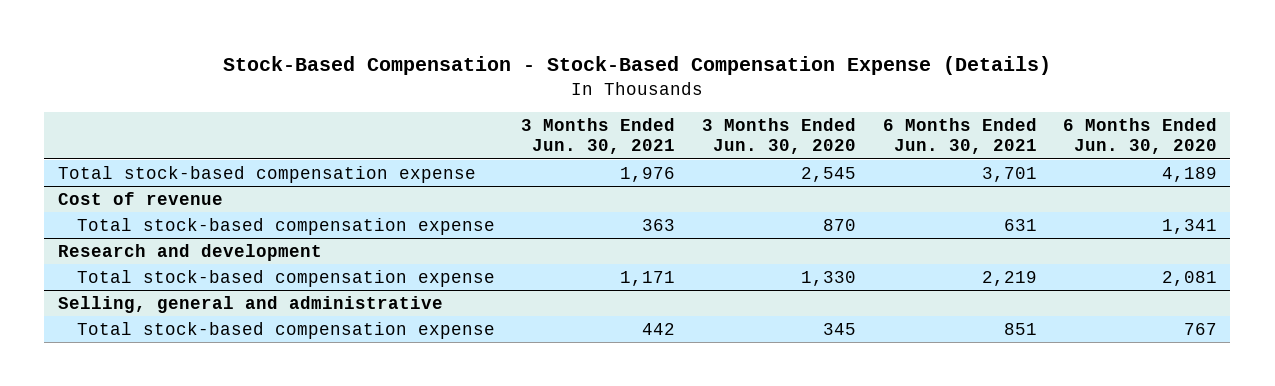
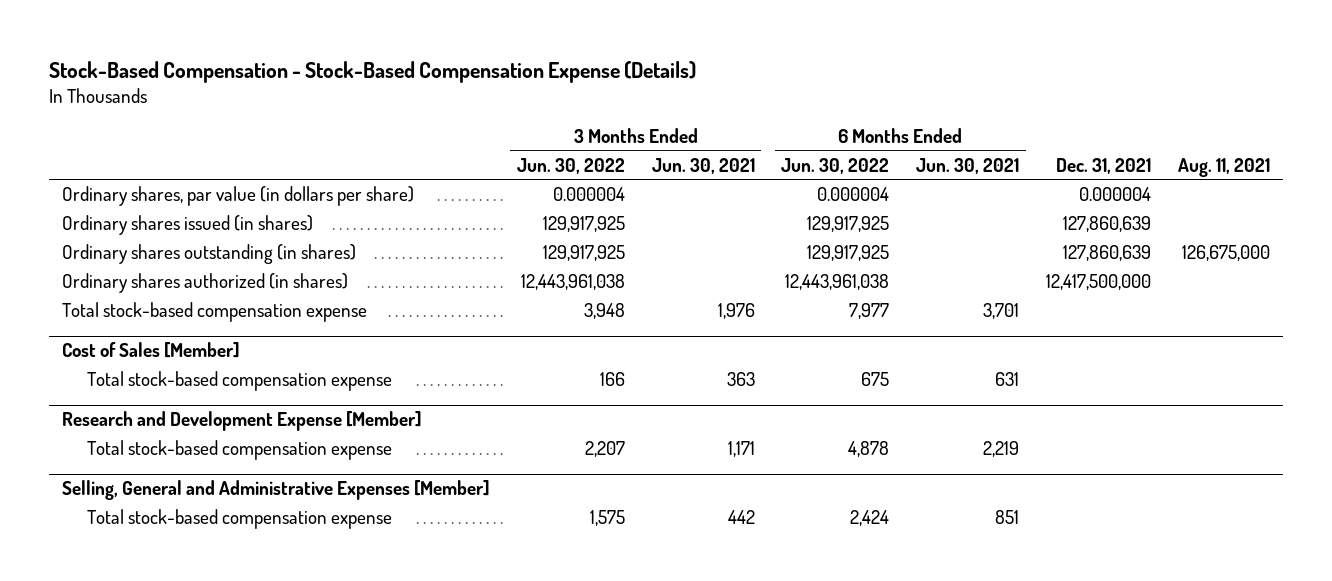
- | 3 Months Ended Jun. 30, 2021 | 3 Months Ended Jun. 30, 2020 | 6 Months Ended Jun. 30, 2021 | 6 Months Ended Jun. 30, 2020
+ | 3 Months Ended Jun. 30, 2022 | 3 Months Ended Jun. 30, 2021 | 6 Months Ended Jun. 30, 2022 | 6 Months Ended Jun. 30, 2021 | Dec. 31, 2021 | Aug. 11, 2021
+ Ordinary shares, par value (in dollars per share) | 0.000004 | | 0.000004 | | 0.000004 |
+ Ordinary shares issued (in shares) | 129,917,925 | | 129,917,925 | | 127,860,639 |
+ Ordinary shares outstanding (in shares) | 129,917,925 | | 129,917,925 | | 127,860,639 | 126,675,000
+ Ordinary shares authorized (in shares) | 12,443,961,038 | | 12,443,961,038 | | 12,417,500,000 |
- Cost of revenue
+ Cost of Sales [Member]
- Research and development
+ Research and Development Expense [Member]
- Selling, general and administrative
+ Selling, General and Administrative Expenses [Member]

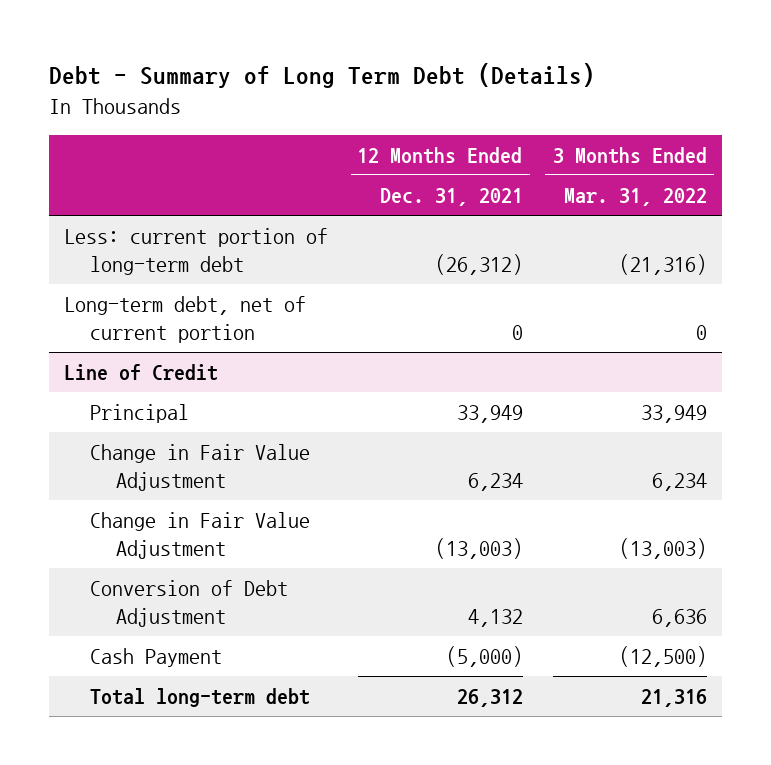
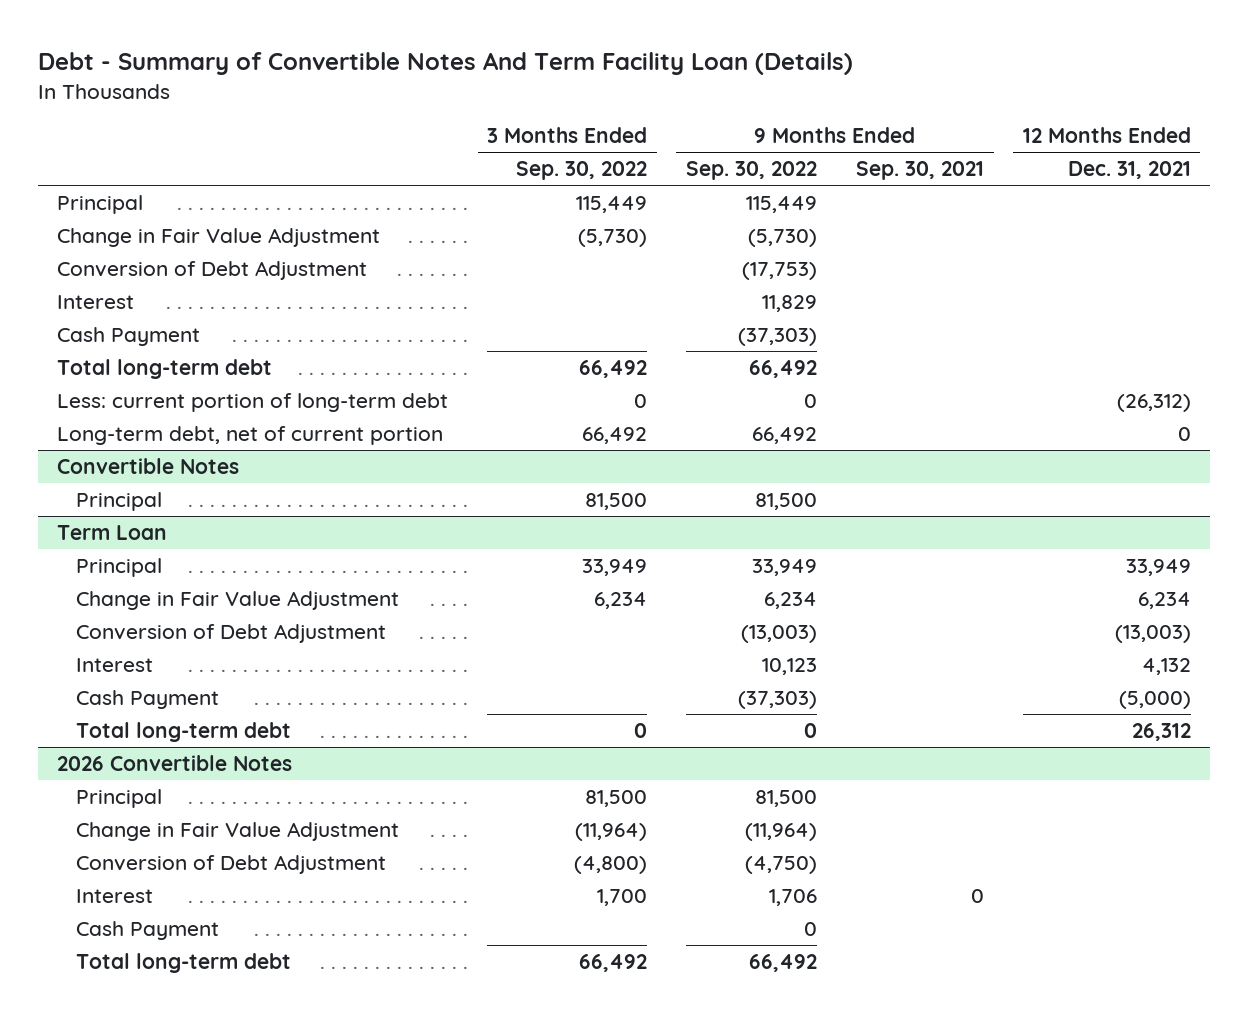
- Debt - Summary of Long Term Debt (Details)
+ Debt - Summary of Convertible Notes And Term Facility Loan (Details)
- | 12 Months Ended Dec. 31, 2021 | 3 Months Ended Mar. 31, 2022
+ | 3 Months Ended Sep. 30, 2022 | 9 Months Ended Sep. 30, 2022 | 9 Months Ended Sep. 30, 2021 | 12 Months Ended Dec. 31, 2021
+ Principal | 115,449 | 115,449 | |
+ Change in Fair Value Adjustment | (5,730) | (5,730) | |
+ Conversion of Debt Adjustment | | (17,753) | |
+ Interest | | 11,829 | |
+ Cash Payment | | (37,303) | |
+ Total long-term debt | 66,492 | 66,492 | |
- Line of Credit
+ Convertible Notes
+ Principal | 81,500 | 81,500 | |
+ Term Loan
- Change in Fair Value Adjustment | (13,003) | (13,003)
- Conversion of Debt Adjustment | 4,132 | 6,636
+ Conversion of Debt Adjustment | | (13,003) | | (13,003)
+ Interest | | 10,123 | | 4,132
+ 2026 Convertible Notes
+ Principal | 81,500 | 81,500 | |
+ Change in Fair Value Adjustment | (11,964) | (11,964) | |
+ Conversion of Debt Adjustment | (4,800) | (4,750) | |
+ Interest | 1,700 | 1,706 | 0 |
+ Cash Payment | | 0 | |
+ Total long-term debt | 66,492 | 66,492 | |

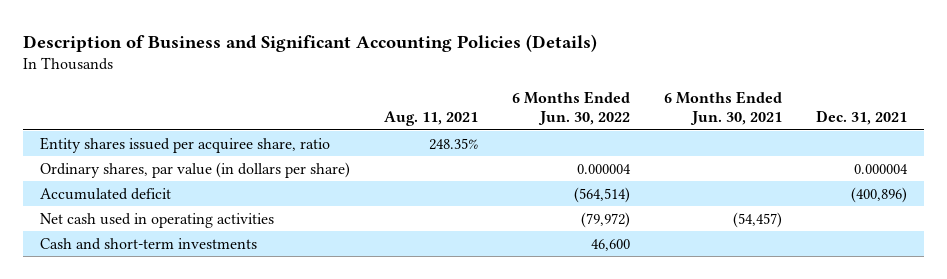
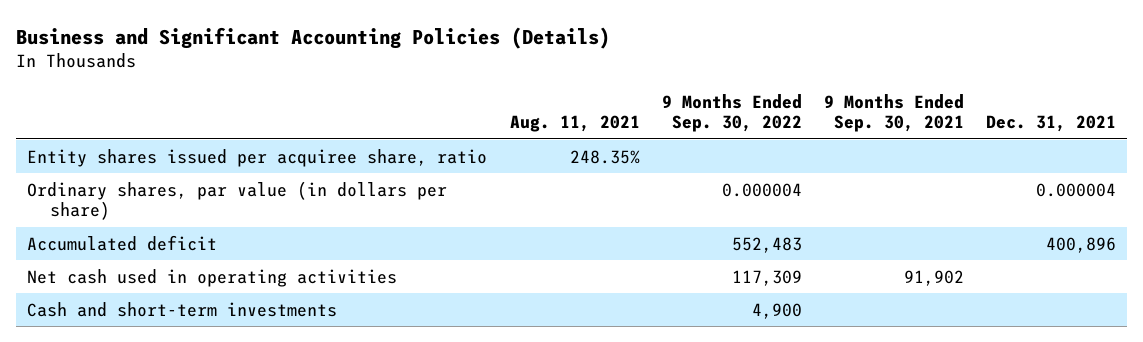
- Description of Business and Significant Accounting Policies (Details)
+ Business and Significant Accounting Policies (Details)
- | Aug. 11, 2021 | 6 Months Ended Jun. 30, 2022 | 6 Months Ended Jun. 30, 2021 | Dec. 31, 2021
+ | Aug. 11, 2021 | 9 Months Ended Sep. 30, 2022 | 9 Months Ended Sep. 30, 2021 | Dec. 31, 2021
- Accumulated deficit | | (564,514) | | (400,896)
+ Accumulated deficit | | 552,483 | | 400,896

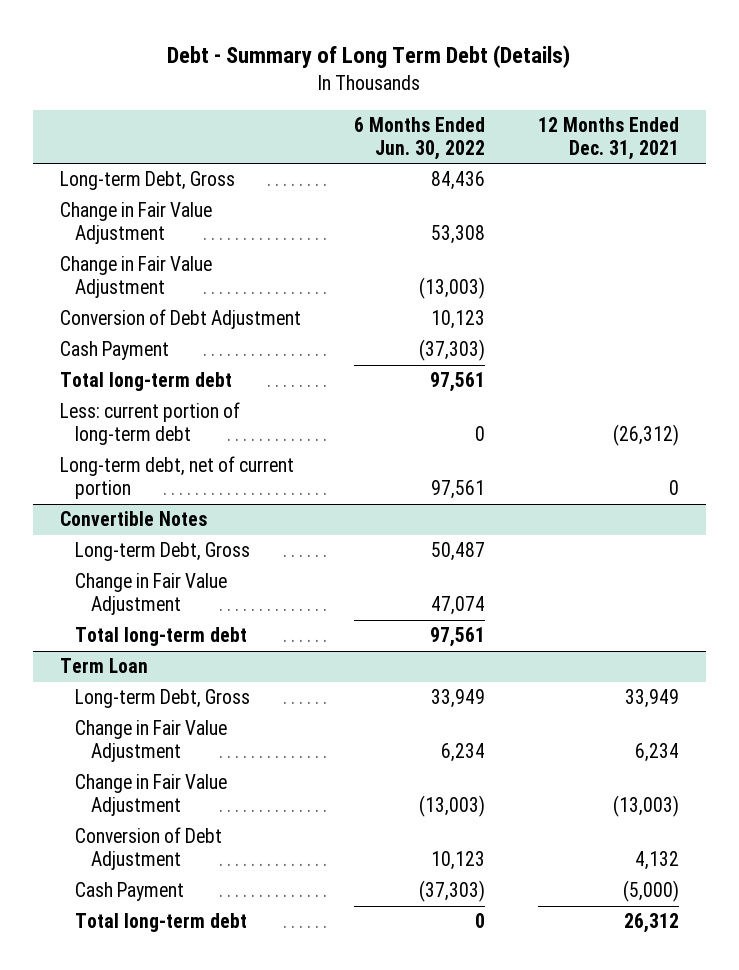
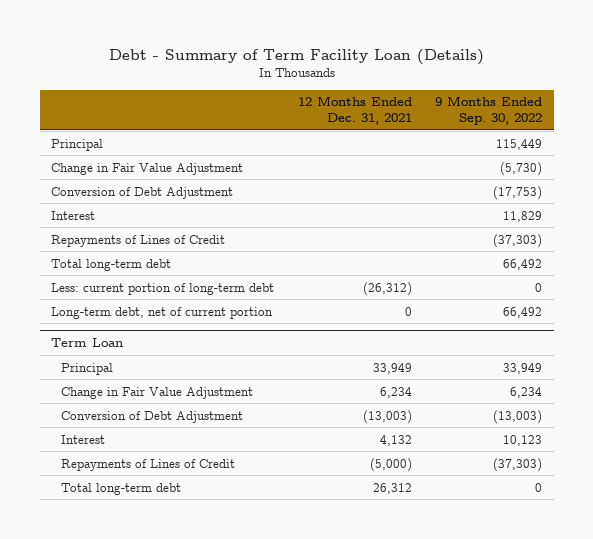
- Debt - Summary of Long Term Debt (Details)
+ Debt - Summary of Term Facility Loan (Details)
- | 6 Months Ended Jun. 30, 2022 | 12 Months Ended Dec. 31, 2021
+ | 12 Months Ended Dec. 31, 2021 | 9 Months Ended Sep. 30, 2022
- Long-term Debt, Gross | 84,436 |
- Change in Fair Value Adjustment | 53,308 |
+ Principal | | 115,449
- Cash Payment | (37,303) |
+ Interest | | 11,829
+ Repayments of Lines of Credit | | (37,303)
- Convertible Notes
- Long-term Debt, Gross | 50,487 |
- Change in Fair Value Adjustment | 47,074 |
- Total long-term debt | 97,561 |
@ Term Loan
- Long-term Debt, Gross | 33,949 | 33,949
+ Principal | 33,949 | 33,949
- Change in Fair Value Adjustment | (13,003) | (13,003)
- Conversion of Debt Adjustment | 10,123 | 4,132
- Cash Payment | (37,303) | (5,000)
+ Conversion of Debt Adjustment | (13,003) | (13,003)
+ Interest | 4,132 | 10,123
+ Repayments of Lines of Credit | (5,000) | (37,303)

